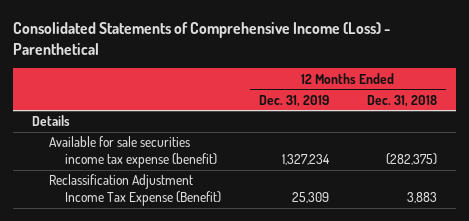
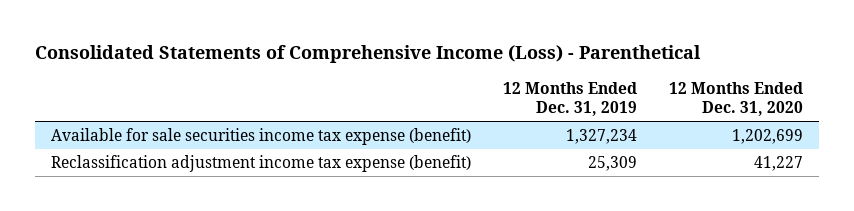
- | 12 Months Ended Dec. 31, 2019 | 12 Months Ended Dec. 31, 2018
+ | 12 Months Ended Dec. 31, 2019 | 12 Months Ended Dec. 31, 2020
- Details
- Reclassification Adjustment Income Tax Expense (Benefit) | 25,309 | 3,883
+ Reclassification adjustment income tax expense (benefit) | 25,309 | 41,227

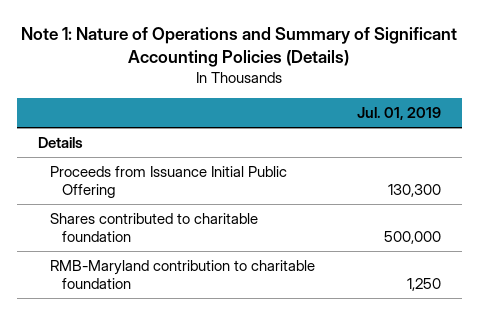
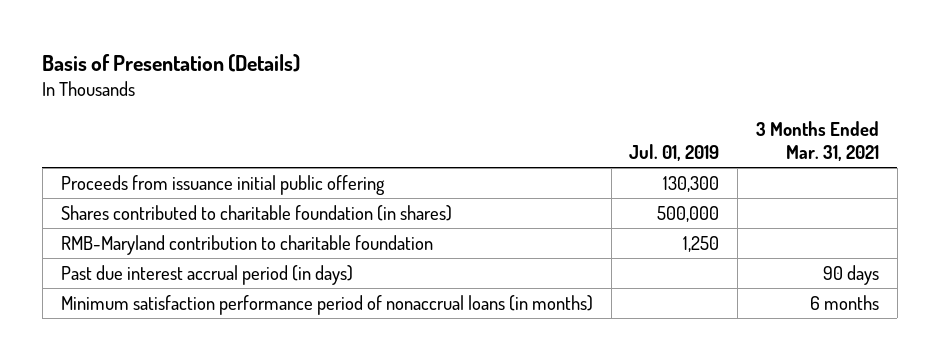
- Note 1: Nature of Operations and Summary of Significant Accounting Policies (Details)
+ Basis of Presentation (Details)
- | Jul. 01, 2019
+ | Jul. 01, 2019 | 3 Months Ended Mar. 31, 2021
- Details
- Proceeds from Issuance Initial Public Offering | 130,300
- Shares contributed to charitable foundation | 500,000
+ Proceeds from issuance initial public offering | 130,300 |
+ Shares contributed to charitable foundation (in shares) | 500,000 |
+ Past due interest accrual period (in days) | | 90 days
+ Minimum satisfaction performance period of nonaccrual loans (in months) | | 6 months

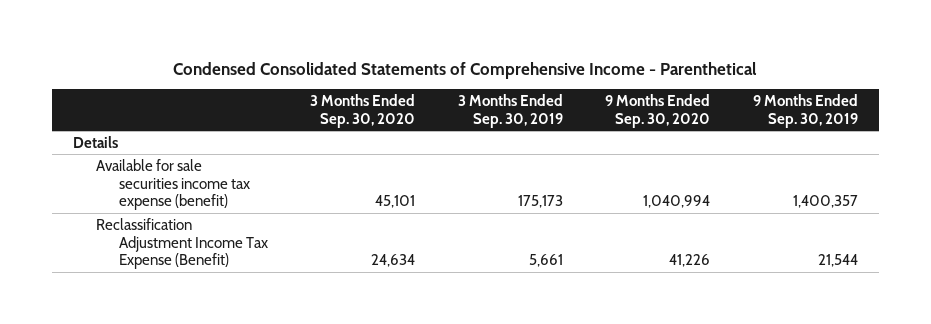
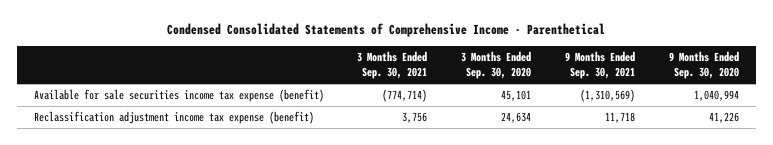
- | 3 Months Ended Sep. 30, 2020 | 3 Months Ended Sep. 30, 2019 | 9 Months Ended Sep. 30, 2020 | 9 Months Ended Sep. 30, 2019
+ | 3 Months Ended Sep. 30, 2021 | 3 Months Ended Sep. 30, 2020 | 9 Months Ended Sep. 30, 2021 | 9 Months Ended Sep. 30, 2020
- Details
- Reclassification Adjustment Income Tax Expense (Benefit) | 24,634 | 5,661 | 41,226 | 21,544
+ Reclassification adjustment income tax expense (benefit) | 3,756 | 24,634 | 11,718 | 41,226

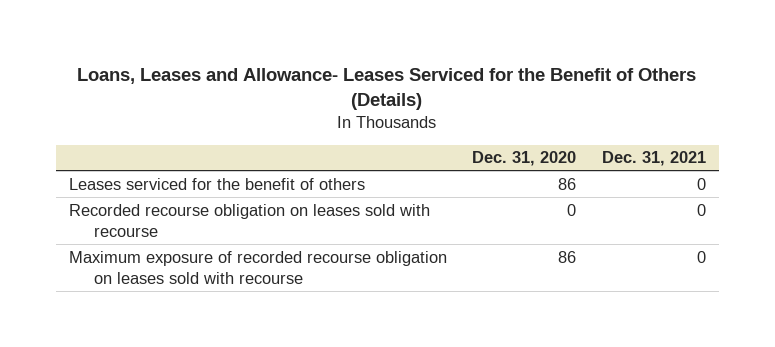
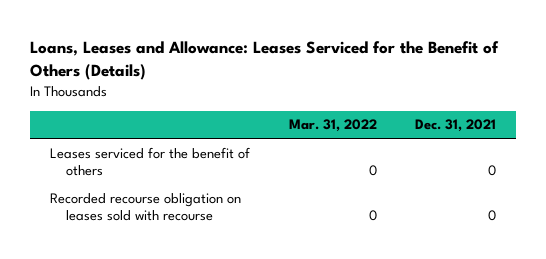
- Loans, Leases and Allowance- Leases Serviced for the Benefit of Others (Details)
+ Loans, Leases and Allowance: Leases Serviced for the Benefit of Others (Details)
- | Dec. 31, 2020 | Dec. 31, 2021
+ | Mar. 31, 2022 | Dec. 31, 2021
- Maximum exposure of recorded recourse obligation on leases sold with recourse | 86 | 0

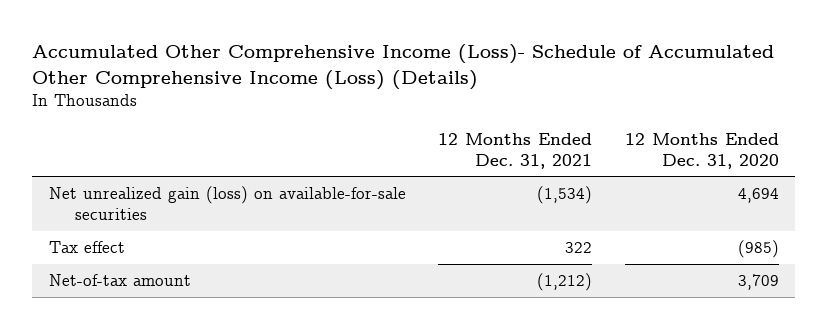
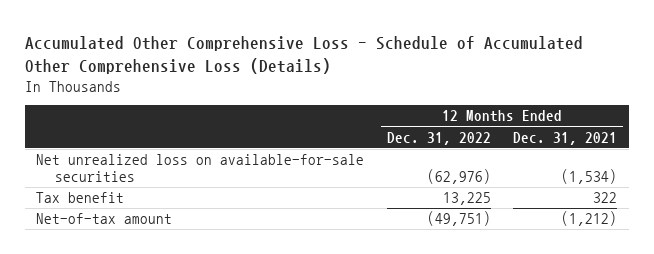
- Accumulated Other Comprehensive Income (Loss)- Schedule of Accumulated Other Comprehensive Income (Loss) (Details)
+ Accumulated Other Comprehensive Loss - Schedule of Accumulated Other Comprehensive Loss (Details)
- | 12 Months Ended Dec. 31, 2021 | 12 Months Ended Dec. 31, 2020
+ | 12 Months Ended Dec. 31, 2022 | 12 Months Ended Dec. 31, 2021
- Net unrealized gain (loss) on available-for-sale securities | (1,534) | 4,694
- Tax effect | 322 | (985)
+ Net unrealized loss on available-for-sale securities | (62,976) | (1,534)
+ Tax benefit | 13,225 | 322

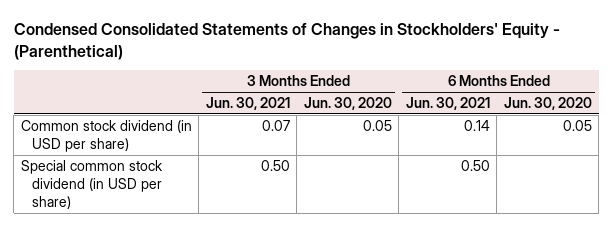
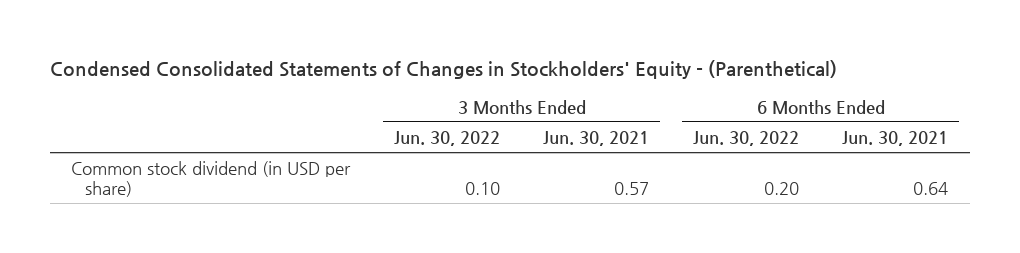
- | 3 Months Ended Jun. 30, 2021 | 3 Months Ended Jun. 30, 2020 | 6 Months Ended Jun. 30, 2021 | 6 Months Ended Jun. 30, 2020
+ | 3 Months Ended Jun. 30, 2022 | 3 Months Ended Jun. 30, 2021 | 6 Months Ended Jun. 30, 2022 | 6 Months Ended Jun. 30, 2021
- Common stock dividend (in USD per share) | 0.07 | 0.05 | 0.14 | 0.05
- Special common stock dividend (in USD per share) | 0.50 | | 0.50 |
+ Common stock dividend (in USD per share) | 0.10 | 0.57 | 0.20 | 0.64

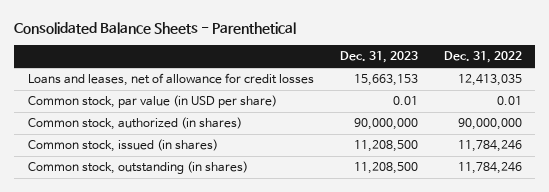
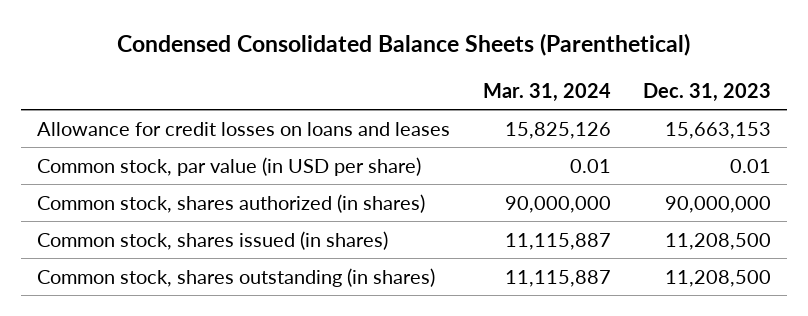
- Consolidated Balance Sheets - Parenthetical
+ Condensed Consolidated Balance Sheets (Parenthetical)
- | Dec. 31, 2023 | Dec. 31, 2022
+ | Mar. 31, 2024 | Dec. 31, 2023
- Loans and leases, net of allowance for credit losses | 15,663,153 | 12,413,035
+ Allowance for credit losses on loans and leases | 15,825,126 | 15,663,153
- Common stock, authorized (in shares) | 90,000,000 | 90,000,000
- Common stock, issued (in shares) | 11,208,500 | 11,784,246
- Common stock, outstanding (in shares) | 11,208,500 | 11,784,246
+ Common stock, shares authorized (in shares) | 90,000,000 | 90,000,000
+ Common stock, shares issued (in shares) | 11,115,887 | 11,208,500
+ Common stock, shares outstanding (in shares) | 11,115,887 | 11,208,500

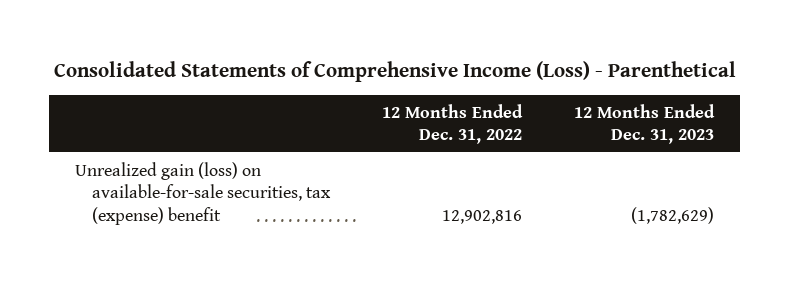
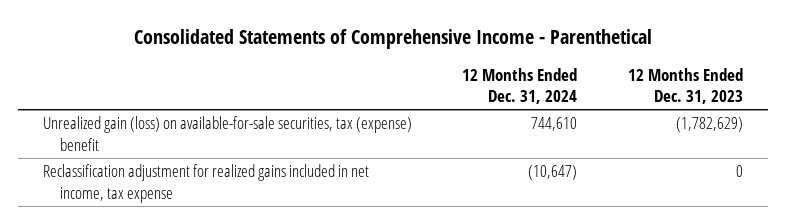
- Consolidated Statements of Comprehensive Income (Loss) - Parenthetical
+ Consolidated Statements of Comprehensive Income - Parenthetical
- | 12 Months Ended Dec. 31, 2022 | 12 Months Ended Dec. 31, 2023
+ | 12 Months Ended Dec. 31, 2024 | 12 Months Ended Dec. 31, 2023
+ Reclassification adjustment for realized gains included in net income, tax expense | (10,647) | 0

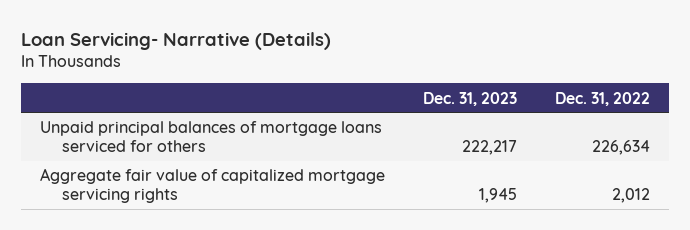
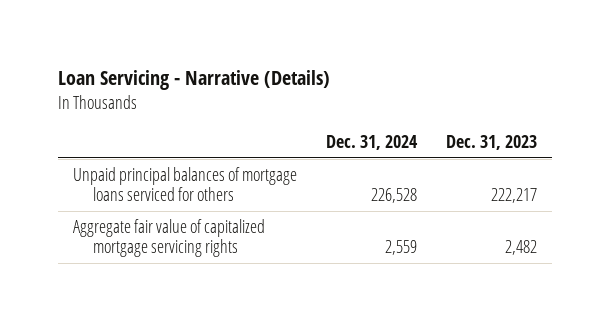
- Loan Servicing- Narrative (Details)
+ Loan Servicing - Narrative (Details)
- | Dec. 31, 2023 | Dec. 31, 2022
+ | Dec. 31, 2024 | Dec. 31, 2023
- Aggregate fair value of capitalized mortgage servicing rights | 1,945 | 2,012
+ Aggregate fair value of capitalized mortgage servicing rights | 2,559 | 2,482

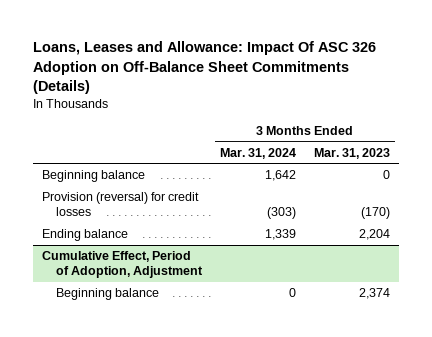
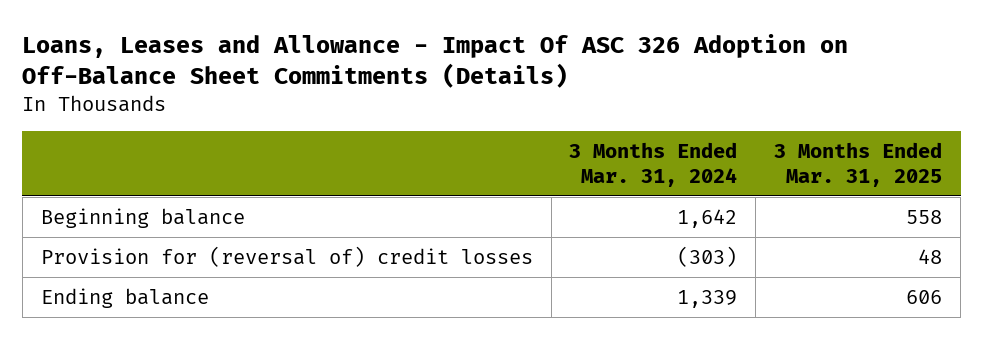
- Loans, Leases and Allowance: Impact Of ASC 326 Adoption on Off-Balance Sheet Commitments (Details)
+ Loans, Leases and Allowance - Impact Of ASC 326 Adoption on Off-Balance Sheet Commitments (Details)
- | 3 Months Ended Mar. 31, 2024 | 3 Months Ended Mar. 31, 2023
+ | 3 Months Ended Mar. 31, 2024 | 3 Months Ended Mar. 31, 2025
- Provision (reversal) for credit losses | (303) | (170)
+ Provision for (reversal of) credit losses | (303) | 48
- Cumulative Effect, Period of Adoption, Adjustment
- Beginning balance | 0 | 2,374

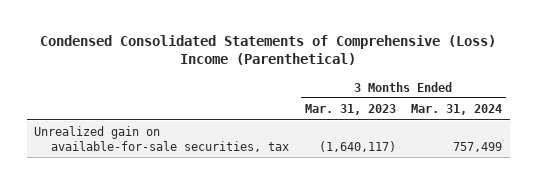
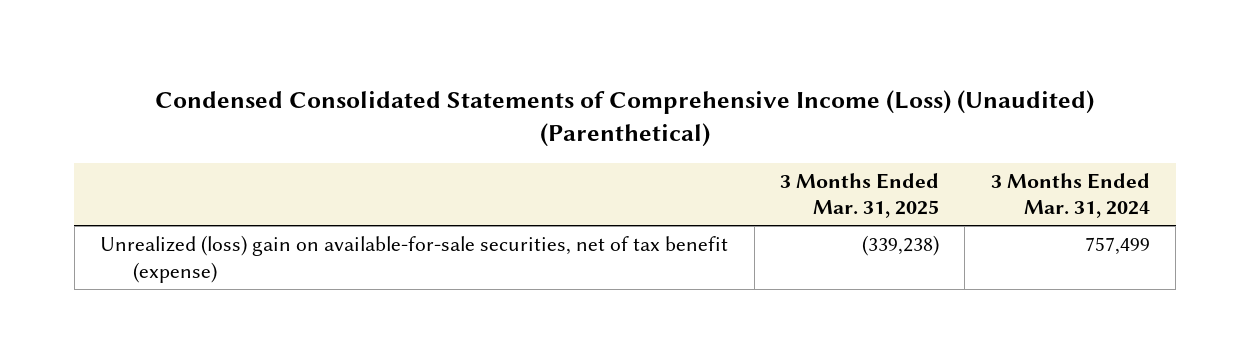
- Condensed Consolidated Statements of Comprehensive (Loss) Income (Parenthetical)
+ Condensed Consolidated Statements of Comprehensive Income (Loss) (Unaudited) (Parenthetical)
- | 3 Months Ended Mar. 31, 2023 | 3 Months Ended Mar. 31, 2024
+ | 3 Months Ended Mar. 31, 2025 | 3 Months Ended Mar. 31, 2024
- Unrealized gain on available-for-sale securities, tax | (1,640,117) | 757,499
+ Unrealized (loss) gain on available-for-sale securities, net of tax benefit (expense) | (339,238) | 757,499

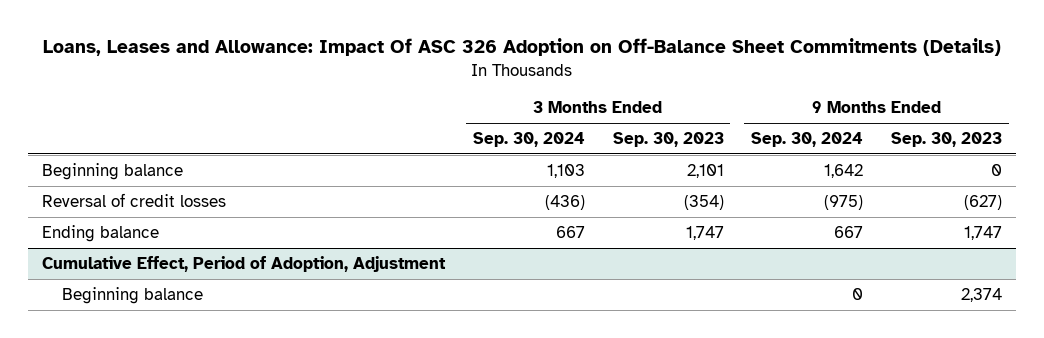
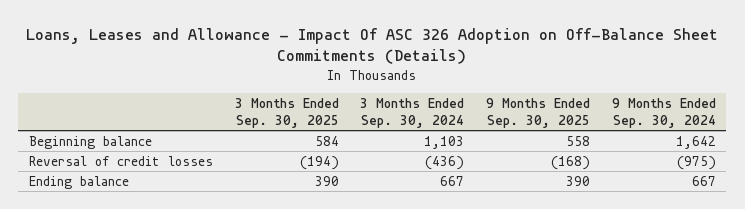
- Loans, Leases and Allowance: Impact Of ASC 326 Adoption on Off-Balance Sheet Commitments (Details)
+ Loans, Leases and Allowance - Impact Of ASC 326 Adoption on Off-Balance Sheet Commitments (Details)
- | 3 Months Ended Sep. 30, 2024 | 3 Months Ended Sep. 30, 2023 | 9 Months Ended Sep. 30, 2024 | 9 Months Ended Sep. 30, 2023
+ | 3 Months Ended Sep. 30, 2025 | 3 Months Ended Sep. 30, 2024 | 9 Months Ended Sep. 30, 2025 | 9 Months Ended Sep. 30, 2024
- Cumulative Effect, Period of Adoption, Adjustment
- Beginning balance | | | 0 | 2,374

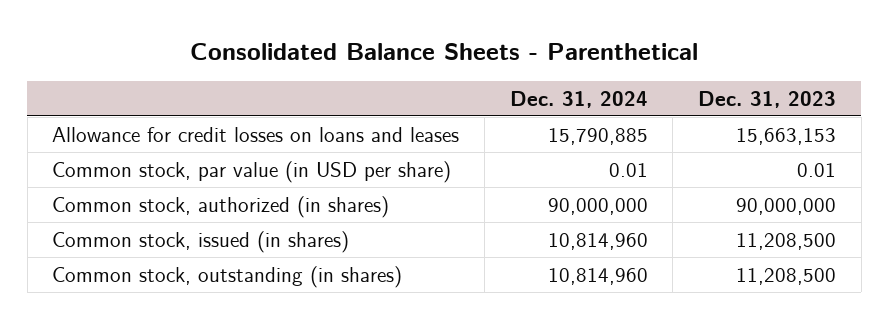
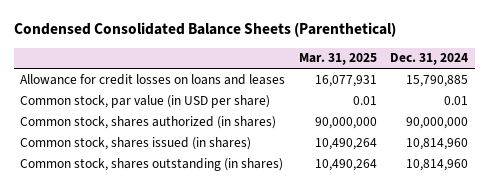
- Consolidated Balance Sheets - Parenthetical
+ Condensed Consolidated Balance Sheets (Parenthetical)
- | Dec. 31, 2024 | Dec. 31, 2023
+ | Mar. 31, 2025 | Dec. 31, 2024
- Common stock, authorized (in shares) | 90,000,000 | 90,000,000
- Common stock, issued (in shares) | 10,814,960 | 11,208,500
- Common stock, outstanding (in shares) | 10,814,960 | 11,208,500
+ Common stock, shares authorized (in shares) | 90,000,000 | 90,000,000
+ Common stock, shares issued (in shares) | 10,490,264 | 10,814,960
+ Common stock, shares outstanding (in shares) | 10,490,264 | 10,814,960

